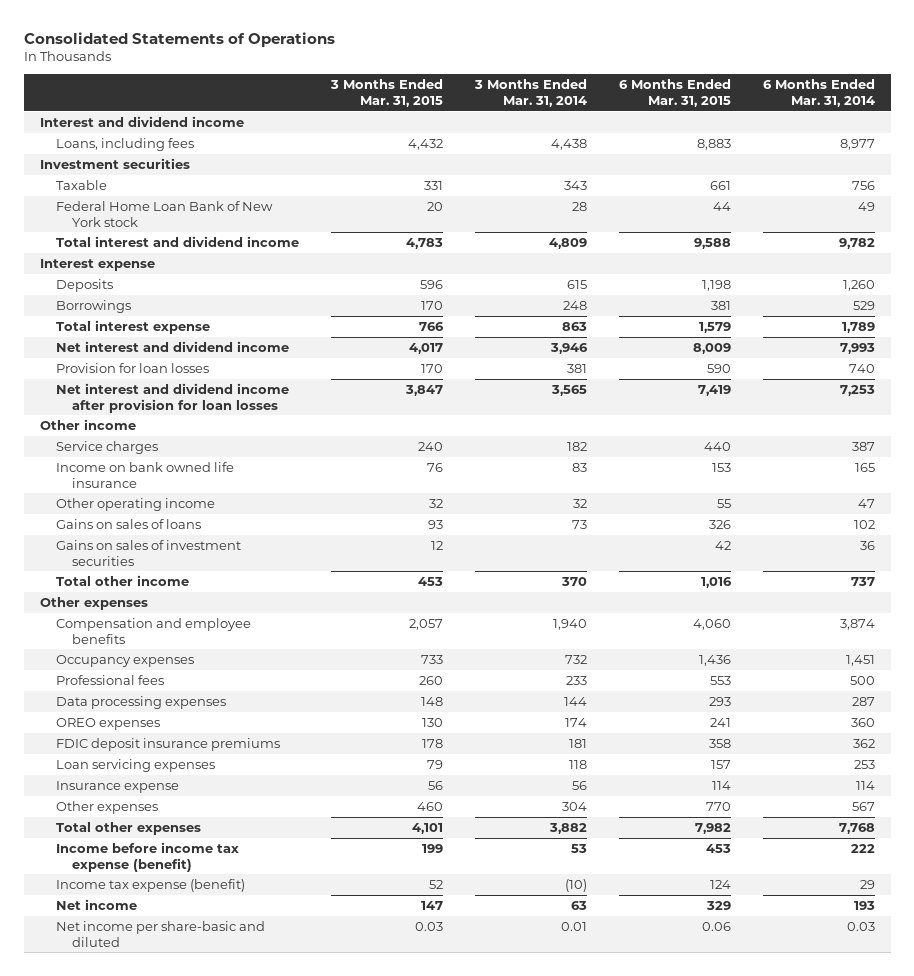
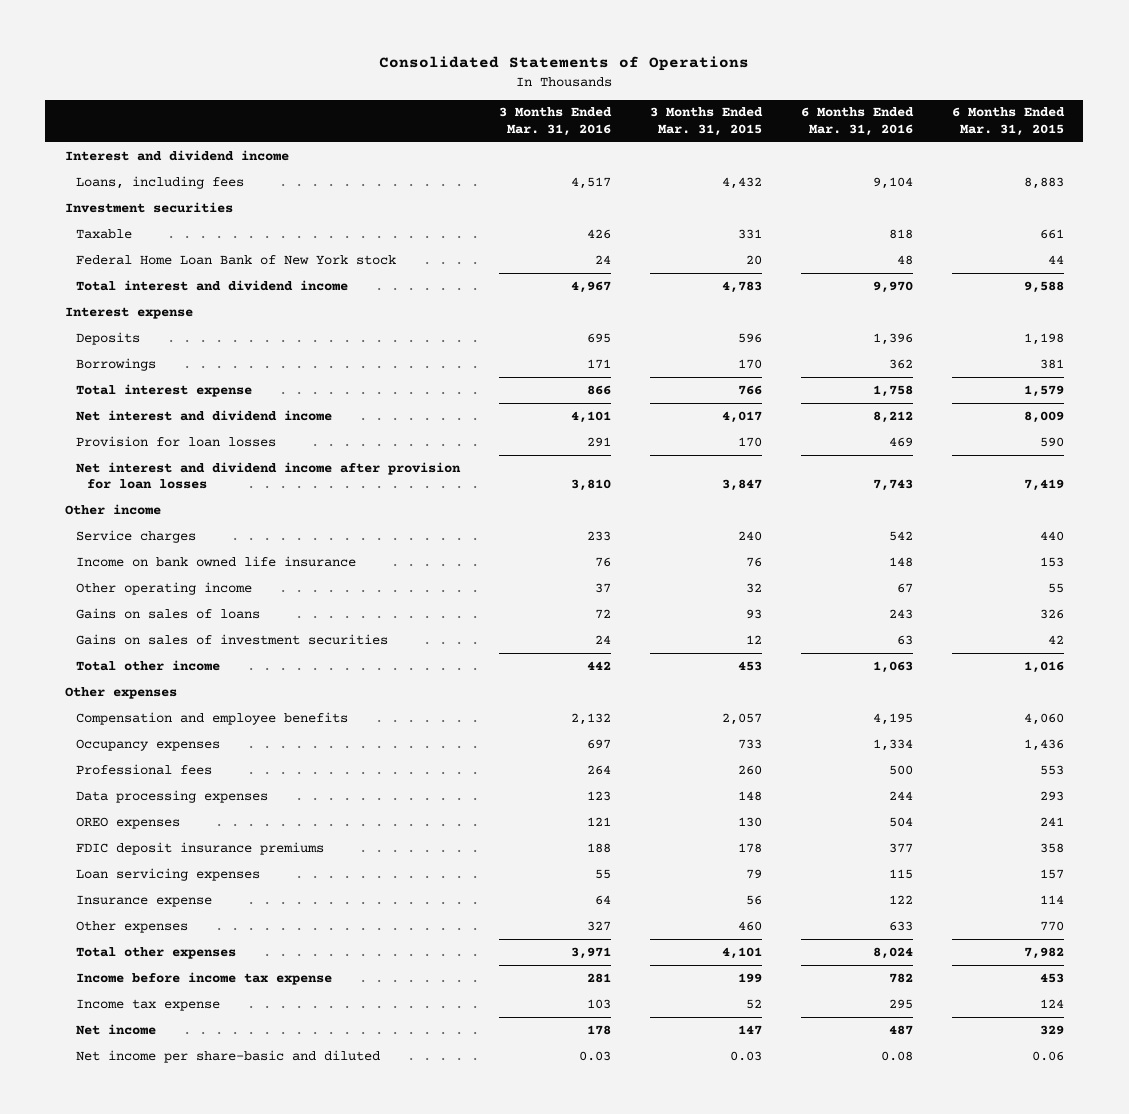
- | 3 Months Ended Mar. 31, 2015 | 3 Months Ended Mar. 31, 2014 | 6 Months Ended Mar. 31, 2015 | 6 Months Ended Mar. 31, 2014
+ | 3 Months Ended Mar. 31, 2016 | 3 Months Ended Mar. 31, 2015 | 6 Months Ended Mar. 31, 2016 | 6 Months Ended Mar. 31, 2015
- Income before income tax expense (benefit) | 199 | 53 | 453 | 222
- Income tax expense (benefit) | 52 | (10) | 124 | 29
+ Income before income tax expense | 281 | 199 | 782 | 453
+ Income tax expense | 103 | 52 | 295 | 124

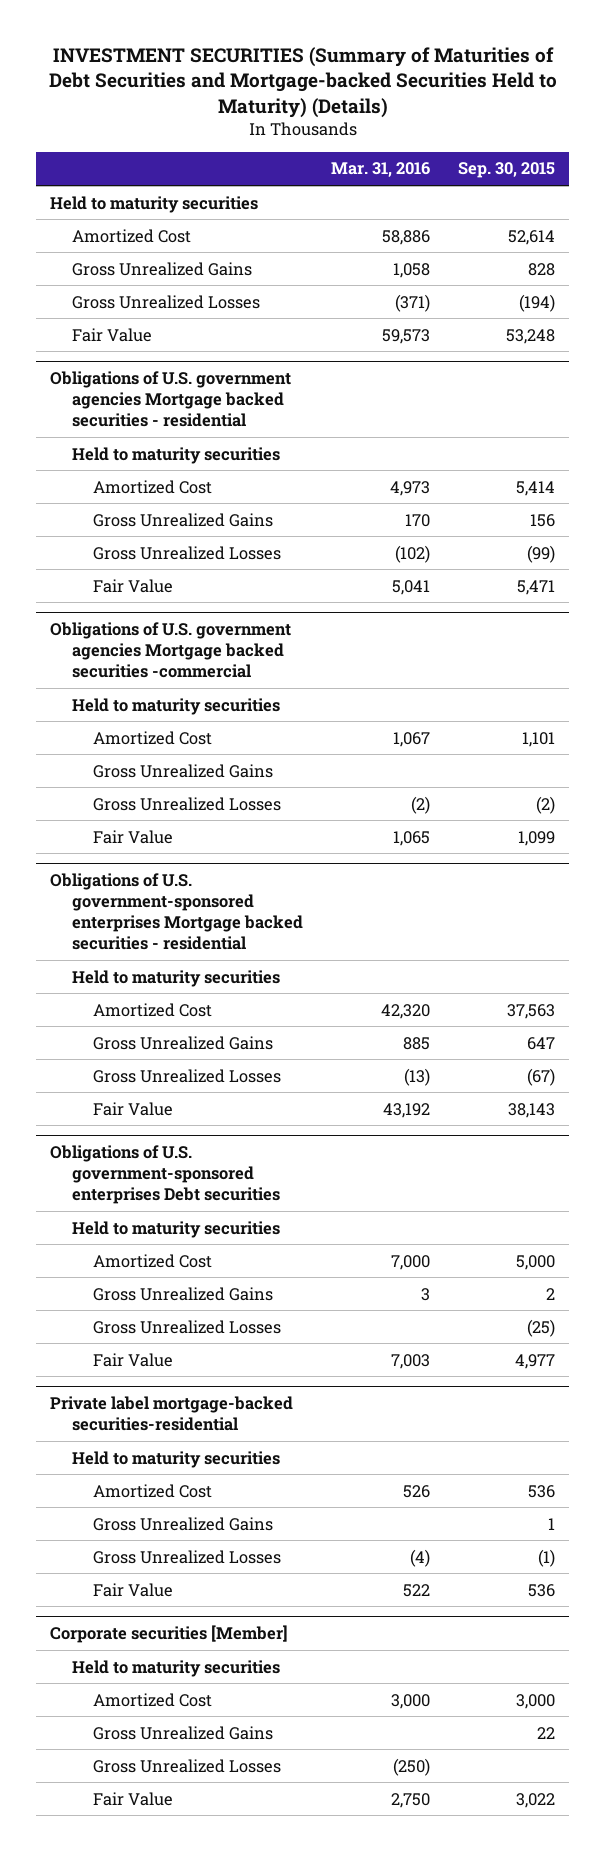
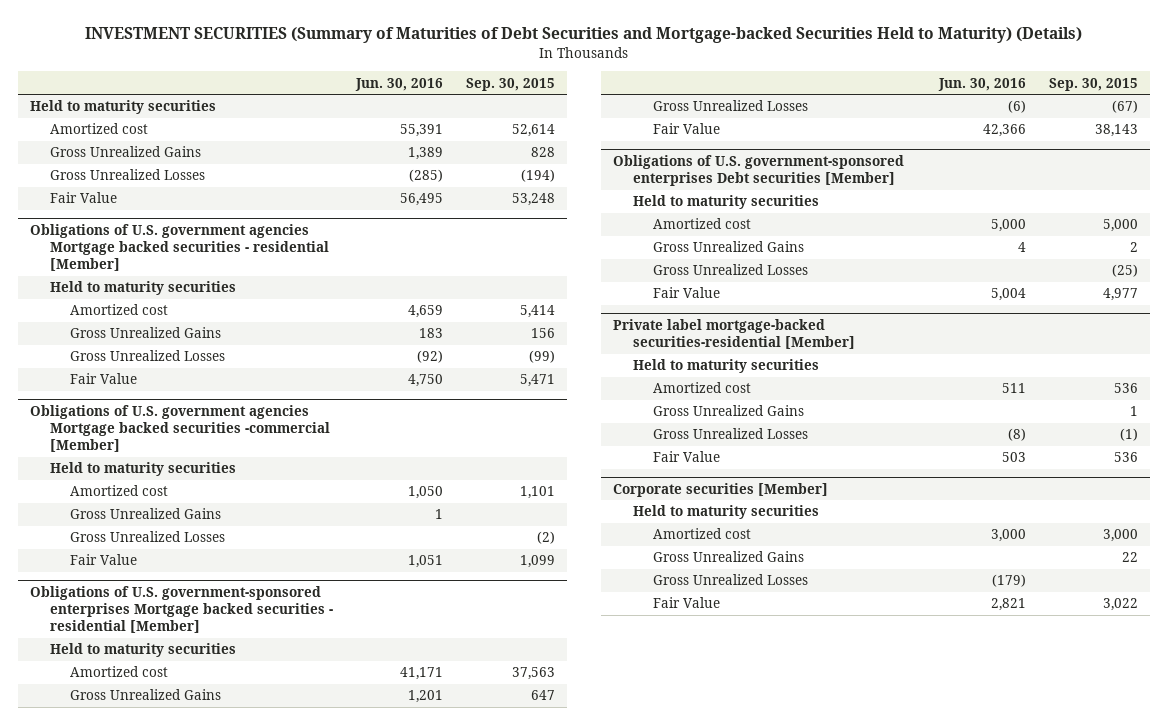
- | Mar. 31, 2016 | Sep. 30, 2015
+ | Jun. 30, 2016 | Sep. 30, 2015
- Amortized Cost | 58,886 | 52,614
+ Amortized cost | 55,391 | 52,614
- Obligations of U.S. government agencies Mortgage backed securities - residential
+ Obligations of U.S. government agencies Mortgage backed securities - residential [Member]
- Amortized Cost | 4,973 | 5,414
+ Amortized cost | 4,659 | 5,414
- Obligations of U.S. government agencies Mortgage backed securities -commercial
+ Obligations of U.S. government agencies Mortgage backed securities -commercial [Member]
- Amortized Cost | 1,067 | 1,101
+ Amortized cost | 1,050 | 1,101
- Obligations of U.S. government-sponsored enterprises Mortgage backed securities - residential
+ Obligations of U.S. government-sponsored enterprises Mortgage backed securities - residential [Member]
- Amortized Cost | 42,320 | 37,563
+ Amortized cost | 41,171 | 37,563
- Obligations of U.S. government-sponsored enterprises Debt securities
+ Obligations of U.S. government-sponsored enterprises Debt securities [Member]
- Amortized Cost | 7,000 | 5,000
+ Amortized cost | 5,000 | 5,000
- Private label mortgage-backed securities-residential
+ Private label mortgage-backed securities-residential [Member]
- Amortized Cost | 526 | 536
+ Amortized cost | 511 | 536
@ Corporate securities [Member]
- Amortized Cost | 3,000 | 3,000
+ Amortized cost | 3,000 | 3,000

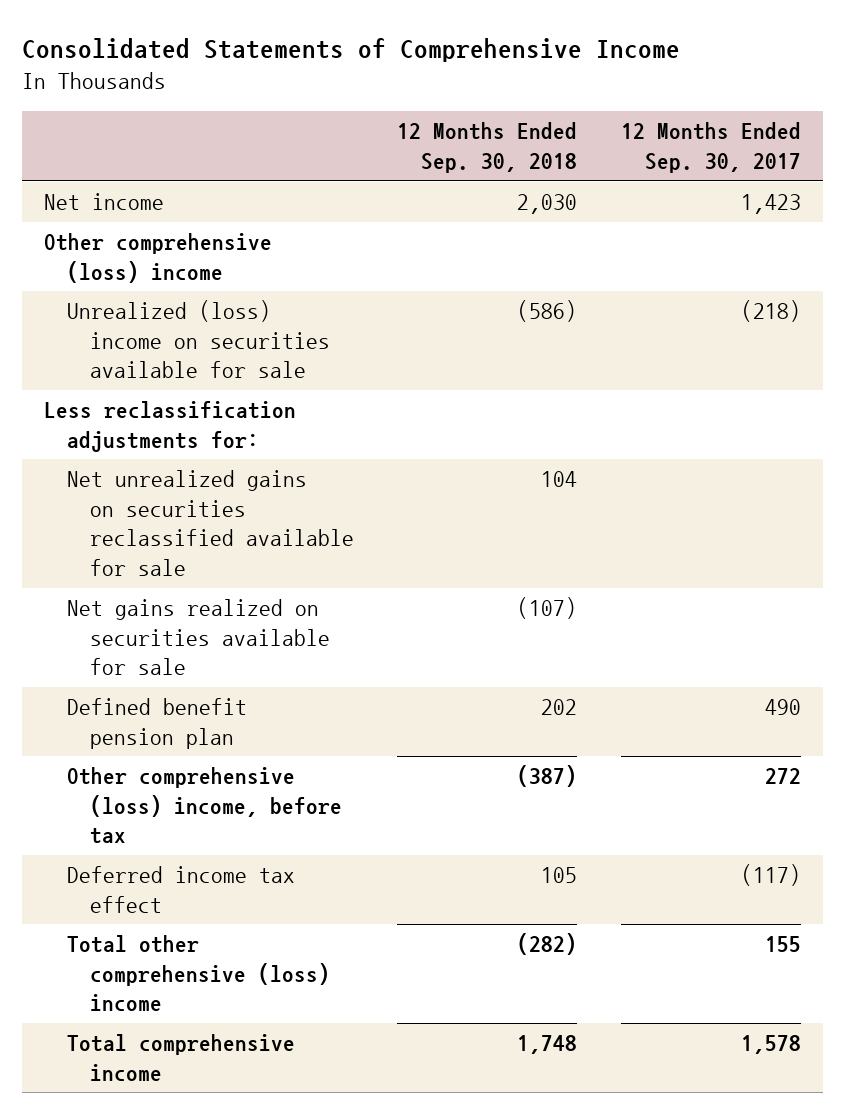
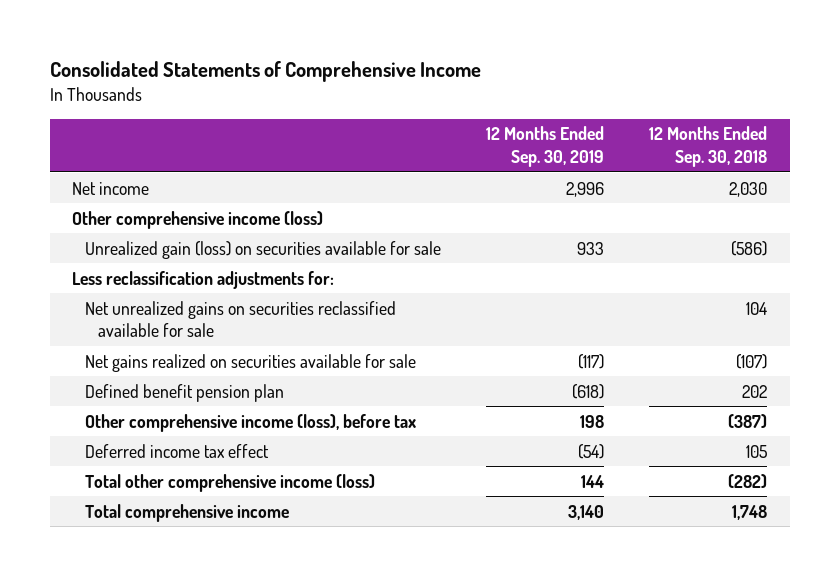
- | 12 Months Ended Sep. 30, 2018 | 12 Months Ended Sep. 30, 2017
+ | 12 Months Ended Sep. 30, 2019 | 12 Months Ended Sep. 30, 2018
- Other comprehensive (loss) income
- Unrealized (loss) income on securities available for sale | (586) | (218)
+ Other comprehensive income (loss)
+ Unrealized gain (loss) on securities available for sale | 933 | (586)
- Other comprehensive (loss) income, before tax | (387) | 272
+ Other comprehensive income (loss), before tax | 198 | (387)
- Total other comprehensive (loss) income | (282) | 155
+ Total other comprehensive income (loss) | 144 | (282)

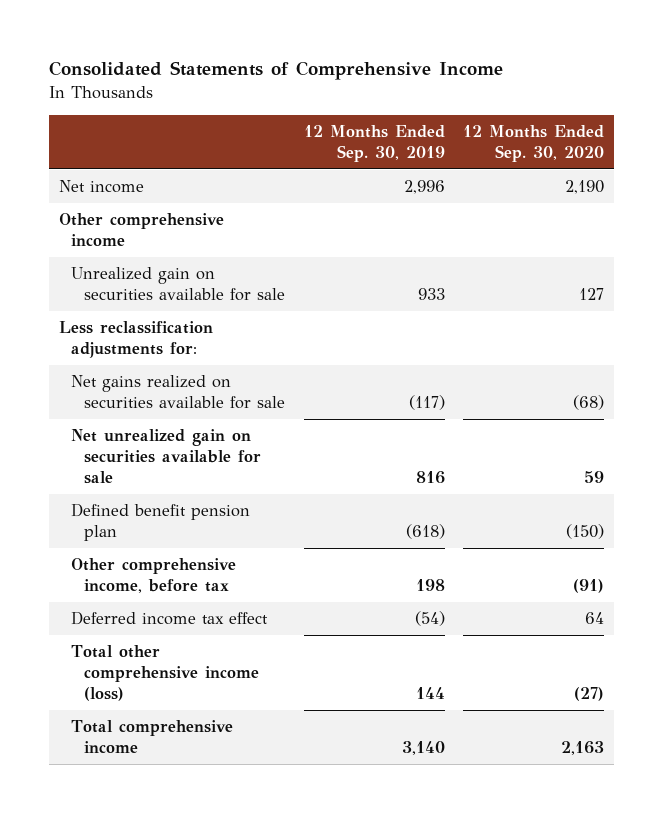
- | 12 Months Ended Sep. 30, 2019 | 12 Months Ended Sep. 30, 2018
+ | 12 Months Ended Sep. 30, 2019 | 12 Months Ended Sep. 30, 2020
- Other comprehensive income (loss)
- Unrealized gain (loss) on securities available for sale | 933 | (586)
+ Other comprehensive income
+ Unrealized gain on securities available for sale | 933 | 127
- Net unrealized gains on securities reclassified available for sale | | 104
+ Net unrealized gain on securities available for sale | 816 | 59
- Other comprehensive income (loss), before tax | 198 | (387)
+ Other comprehensive income, before tax | 198 | (91)

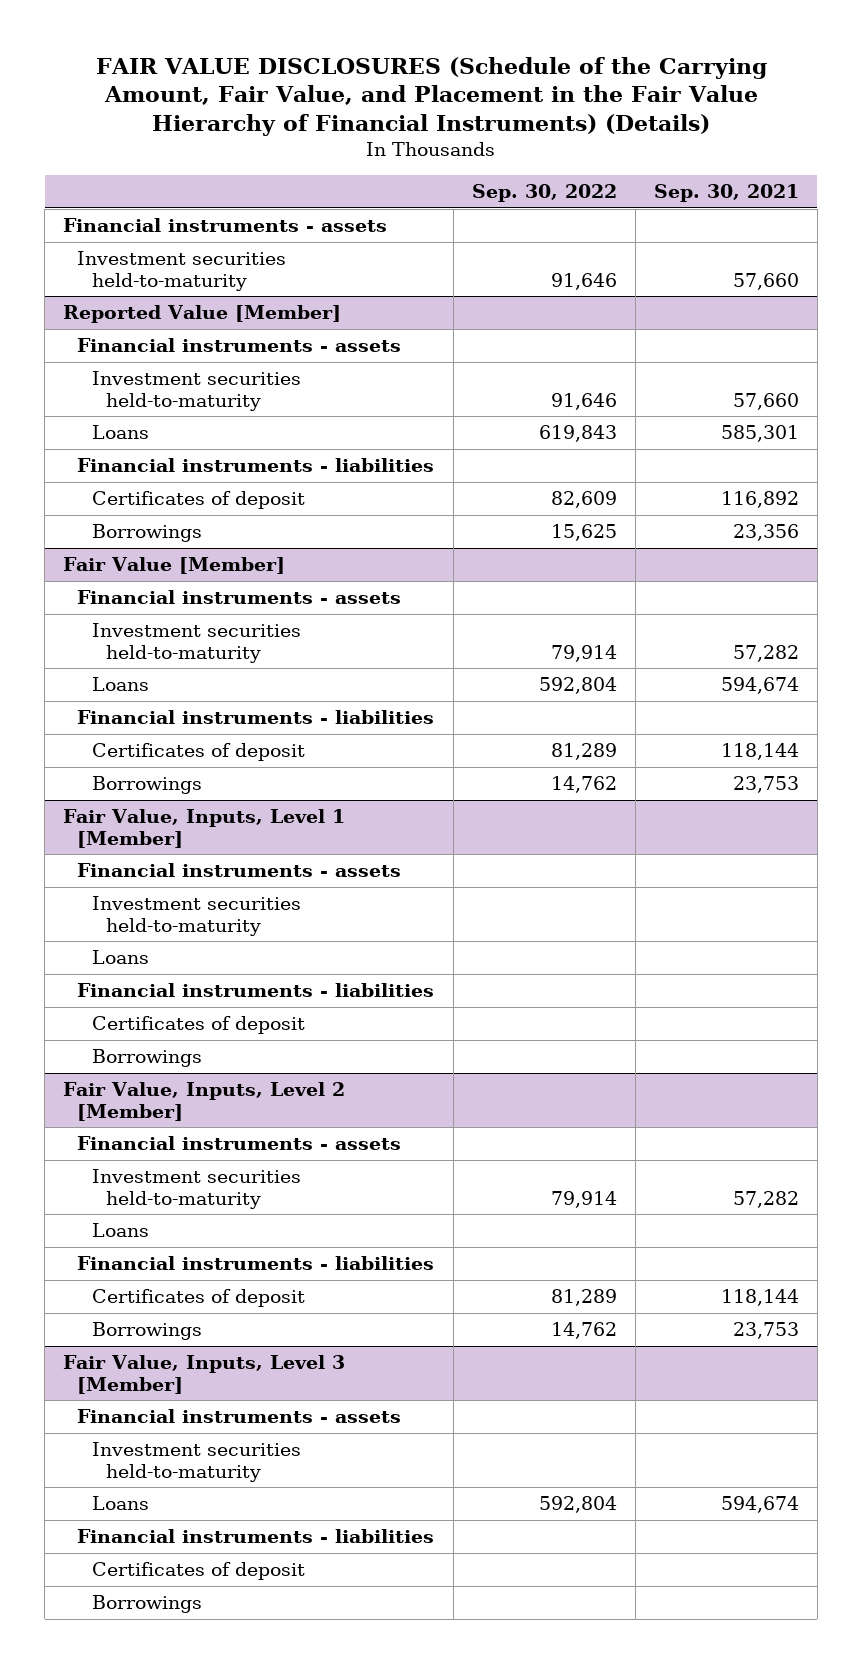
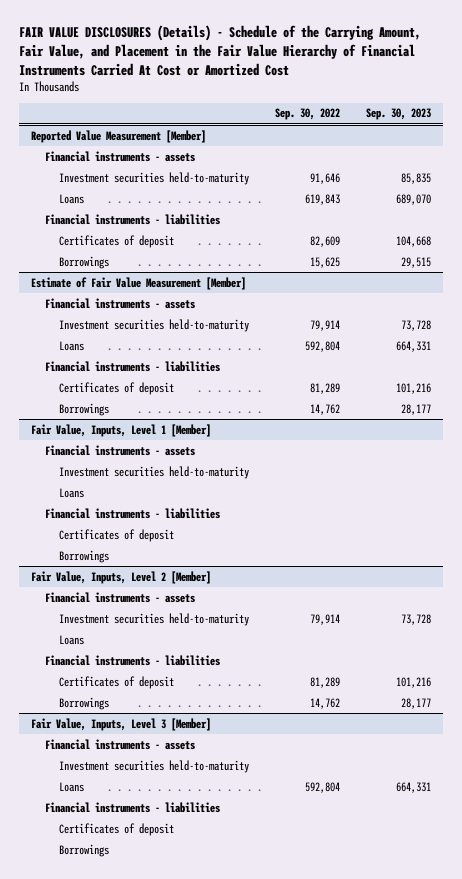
- FAIR VALUE DISCLOSURES (Schedule of the Carrying Amount, Fair Value, and Placement in the Fair Value Hierarchy of Financial Instruments) (Details)
+ FAIR VALUE DISCLOSURES (Details) - Schedule of the Carrying Amount, Fair Value, and Placement in the Fair Value Hierarchy of Financial Instruments Carried At Cost or Amortized Cost
- | Sep. 30, 2022 | Sep. 30, 2021
+ | Sep. 30, 2022 | Sep. 30, 2023
- Financial instruments - assets
- Investment securities held-to-maturity | 91,646 | 57,660
- Reported Value [Member]
+ Reported Value Measurement [Member]
- Fair Value [Member]
+ Estimate of Fair Value Measurement [Member]

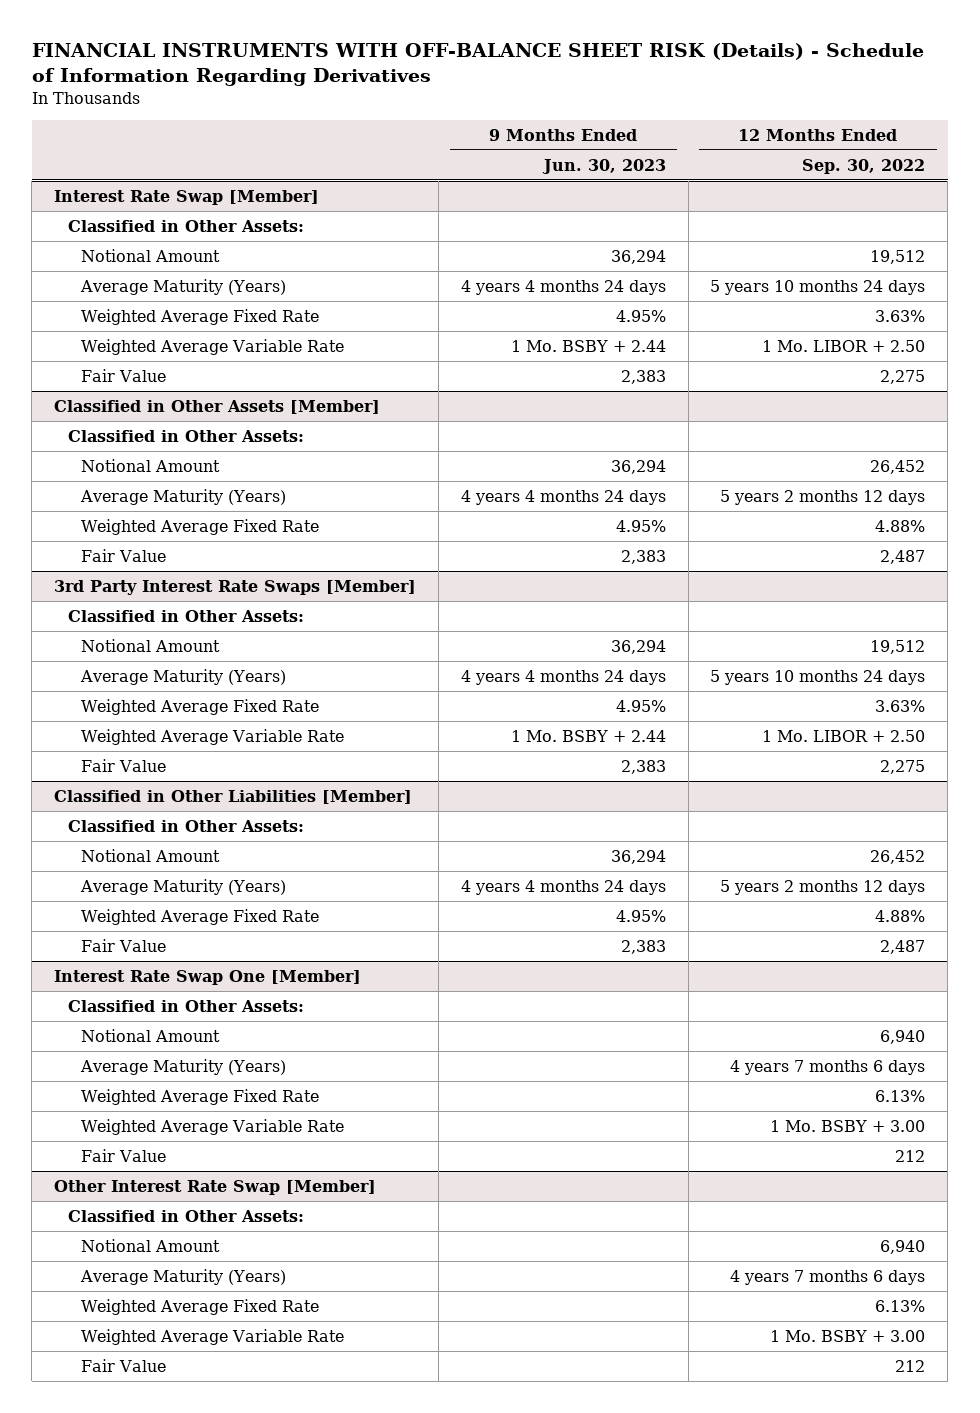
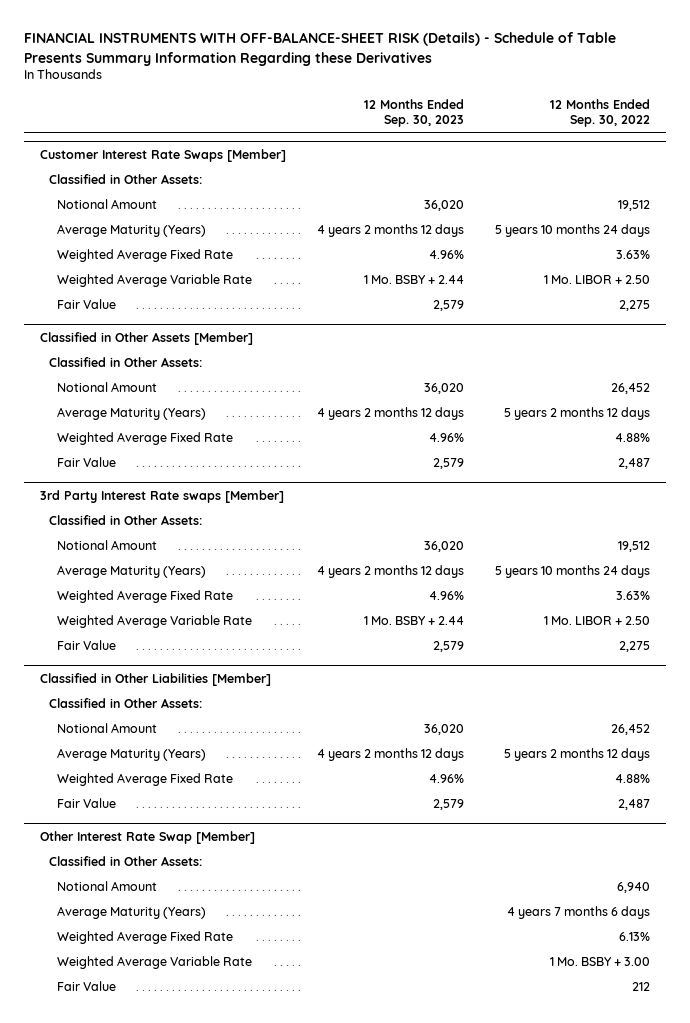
- FINANCIAL INSTRUMENTS WITH OFF-BALANCE SHEET RISK (Details) - Schedule of Information Regarding Derivatives
+ FINANCIAL INSTRUMENTS WITH OFF-BALANCE-SHEET RISK (Details) - Schedule of Table Presents Summary Information Regarding these Derivatives
- | 9 Months Ended Jun. 30, 2023 | 12 Months Ended Sep. 30, 2022
+ | 12 Months Ended Sep. 30, 2023 | 12 Months Ended Sep. 30, 2022
- Interest Rate Swap [Member]
+ Customer Interest Rate Swaps [Member]
- 3rd Party Interest Rate Swaps [Member]
+ 3rd Party Interest Rate swaps [Member]
- Interest Rate Swap One [Member]
- Classified in Other Assets:
- Notional Amount | | 6,940
- Average Maturity (Years) | | 4 years 7 months 6 days
- Weighted Average Fixed Rate | | 6.13%
- Weighted Average Variable Rate | | 1 Mo. BSBY + 3.00
- Fair Value | | 212

